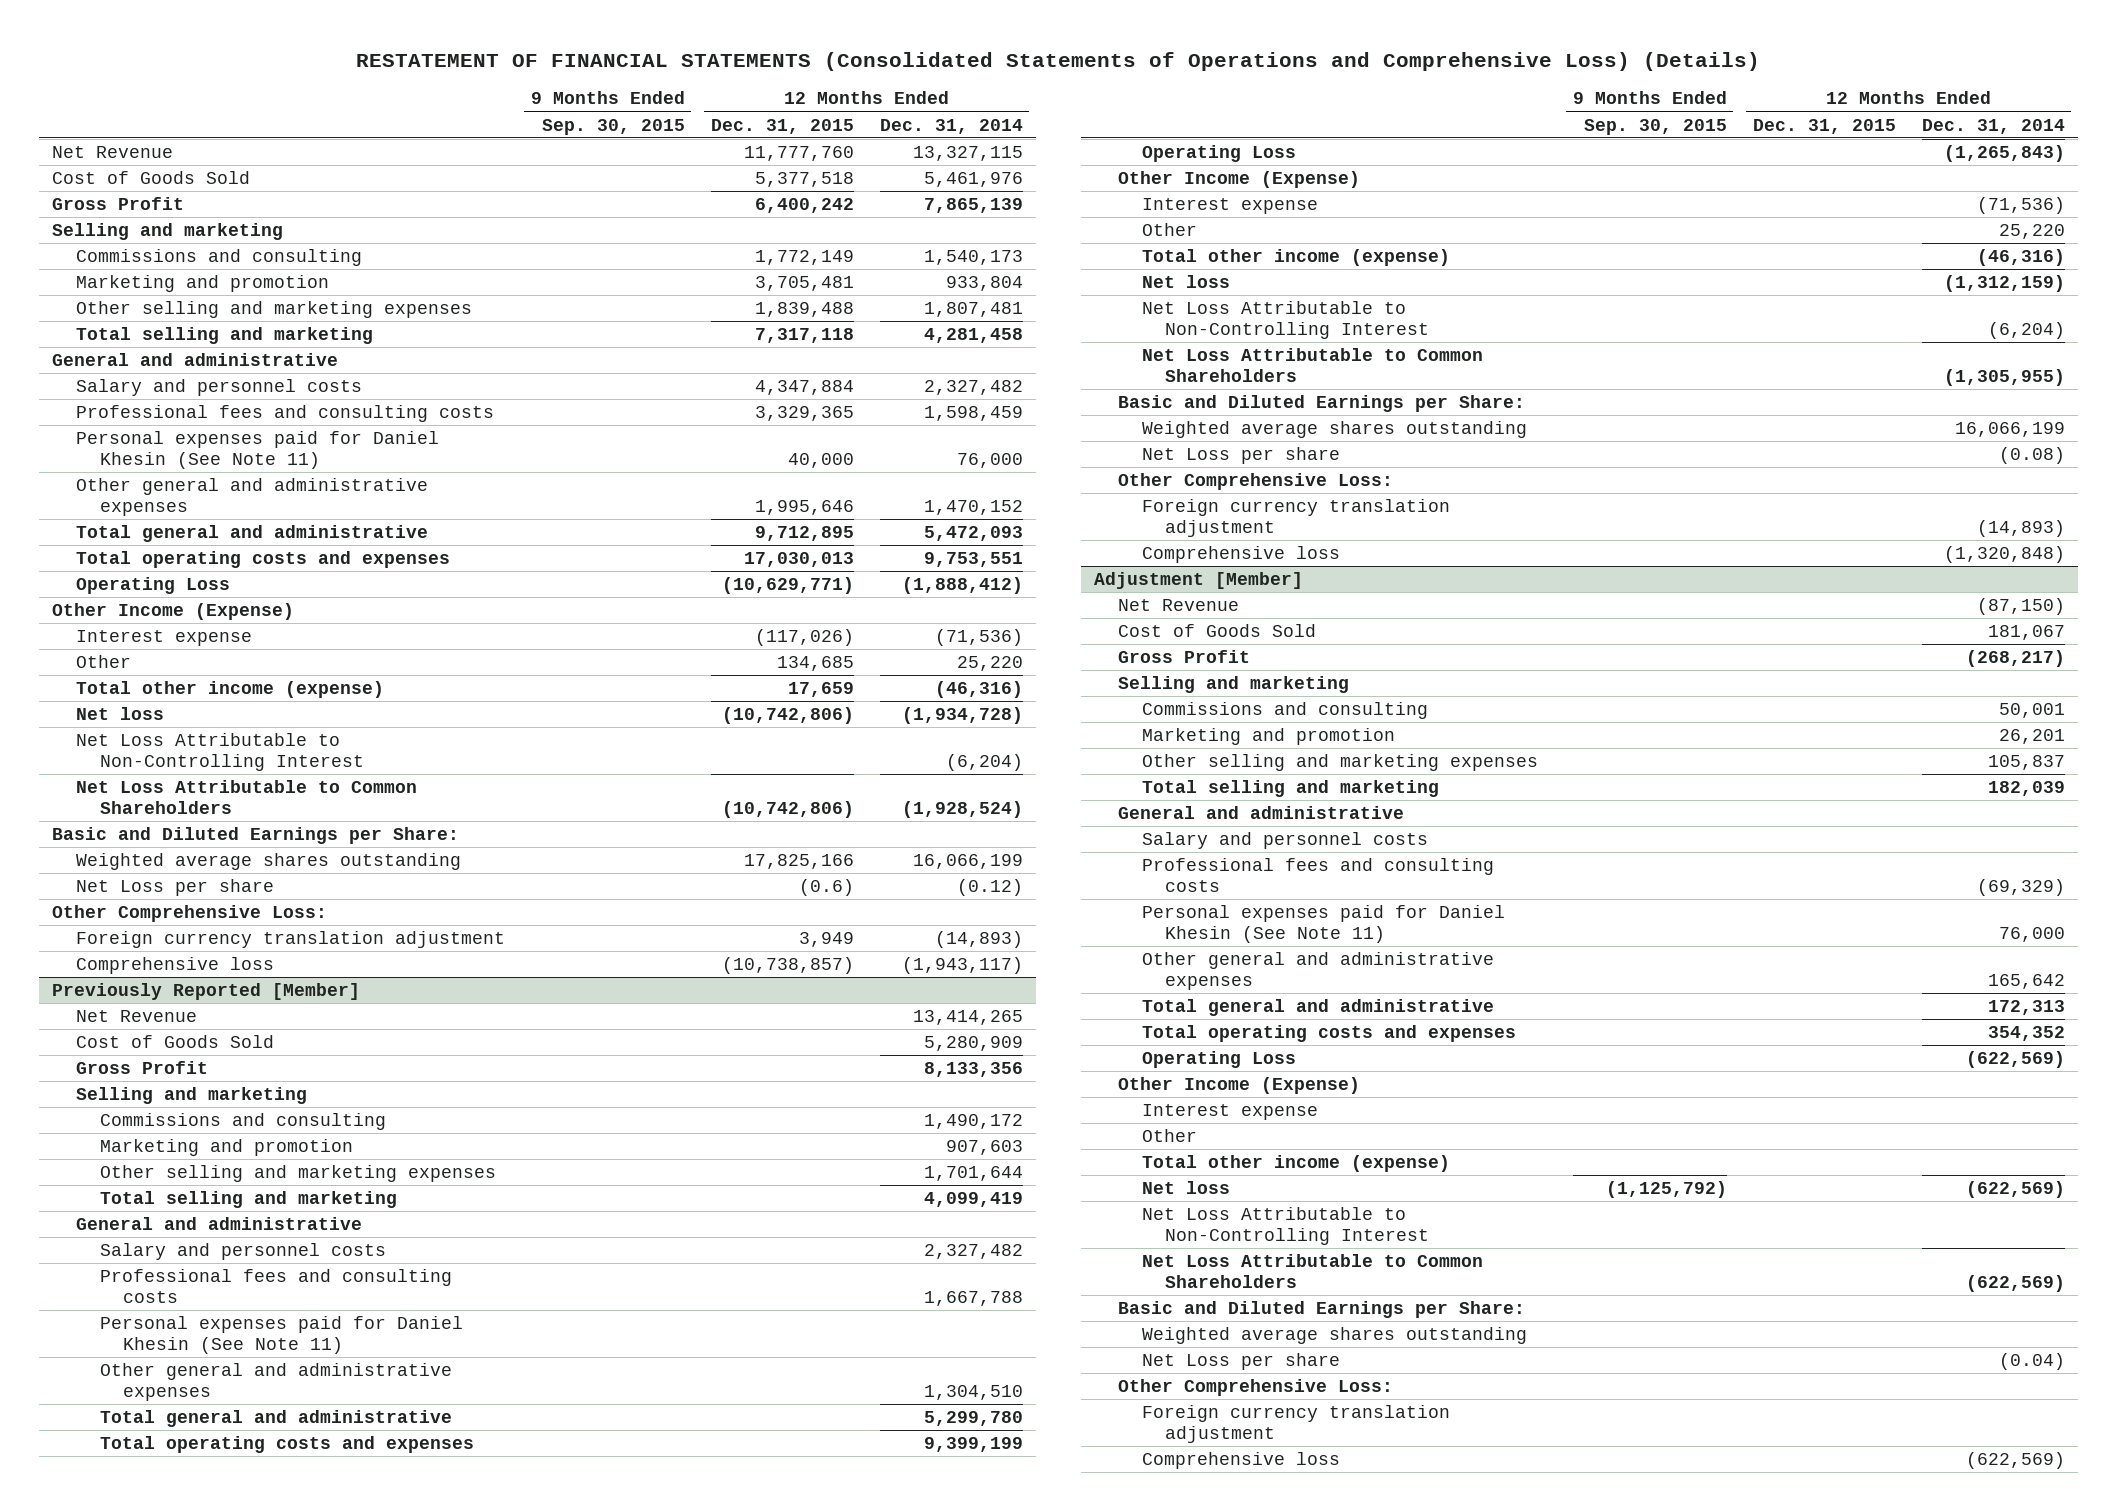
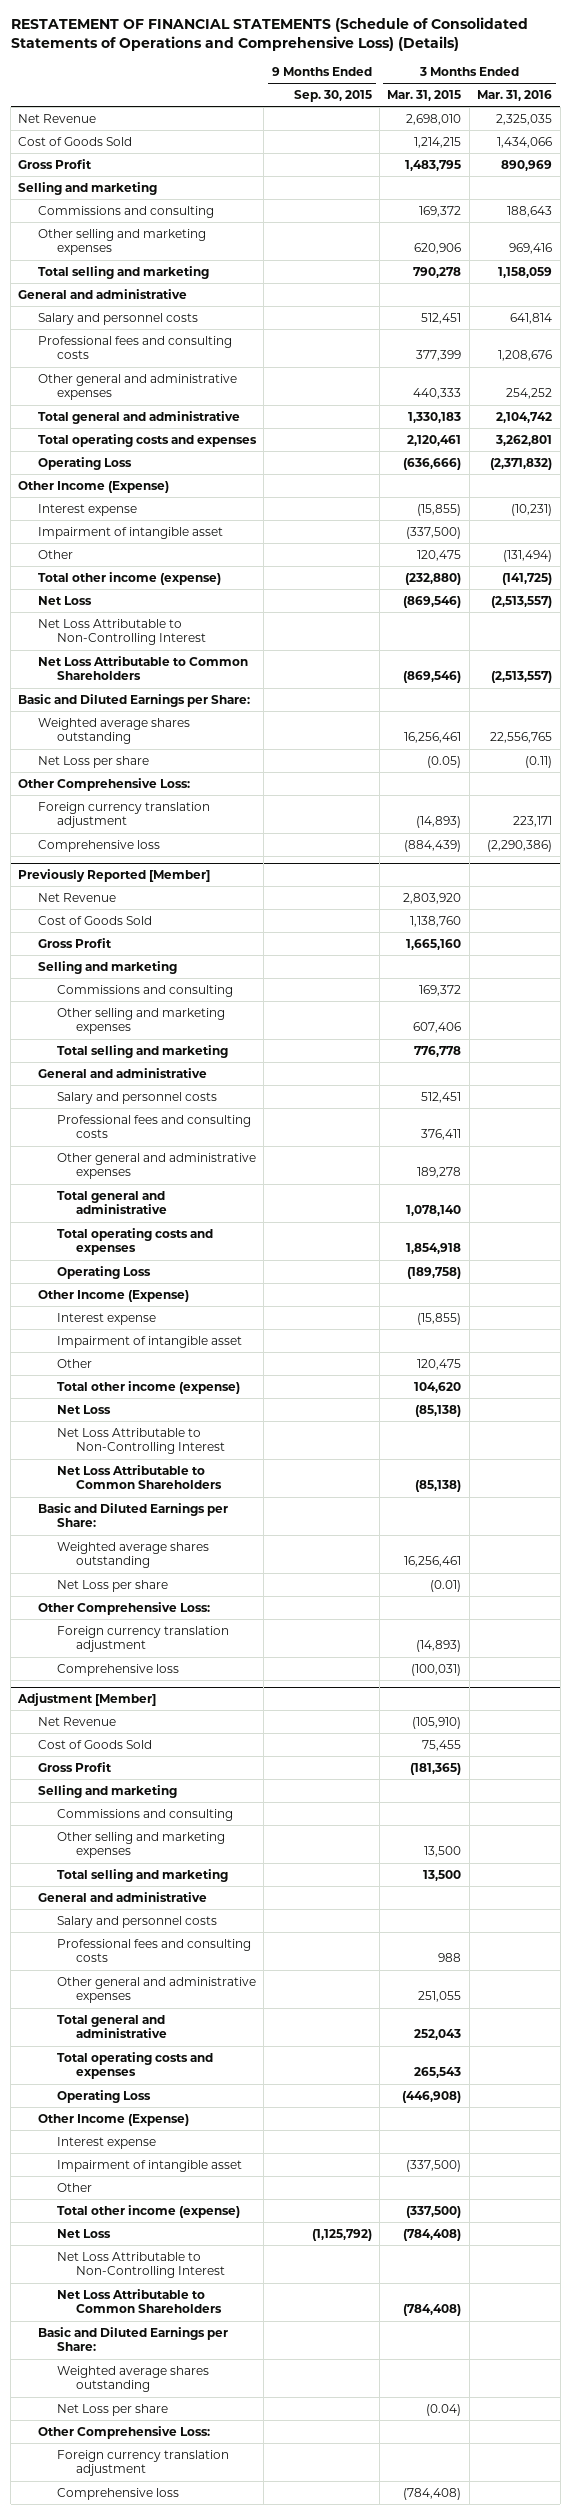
- RESTATEMENT OF FINANCIAL STATEMENTS (Consolidated Statements of Operations and Comprehensive Loss) (Details)
+ RESTATEMENT OF FINANCIAL STATEMENTS (Schedule of Consolidated Statements of Operations and Comprehensive Loss) (Details)
- | 9 Months Ended Sep. 30, 2015 | 12 Months Ended Dec. 31, 2015 | 12 Months Ended Dec. 31, 2014
+ | 9 Months Ended Sep. 30, 2015 | 3 Months Ended Mar. 31, 2015 | 3 Months Ended Mar. 31, 2016
- Marketing and promotion | | 3,705,481 | 933,804
- Personal expenses paid for Daniel Khesin (See Note 11) | | 40,000 | 76,000
+ Impairment of intangible asset | | (337,500) |
- Net loss | | (10,742,806) | (1,934,728)
+ Net Loss | | (869,546) | (2,513,557)
@ Previously Reported [Member]
- Marketing and promotion | | | 907,603
- Personal expenses paid for Daniel Khesin (See Note 11)
+ Impairment of intangible asset
- Net loss | | | (1,312,159)
+ Net Loss | | (85,138) |
@ Adjustment [Member]
- Marketing and promotion | | | 26,201
- Personal expenses paid for Daniel Khesin (See Note 11) | | | 76,000
+ Impairment of intangible asset | | (337,500) |
- Net loss | (1,125,792) | | (622,569)
+ Net Loss | (1,125,792) | (784,408) |

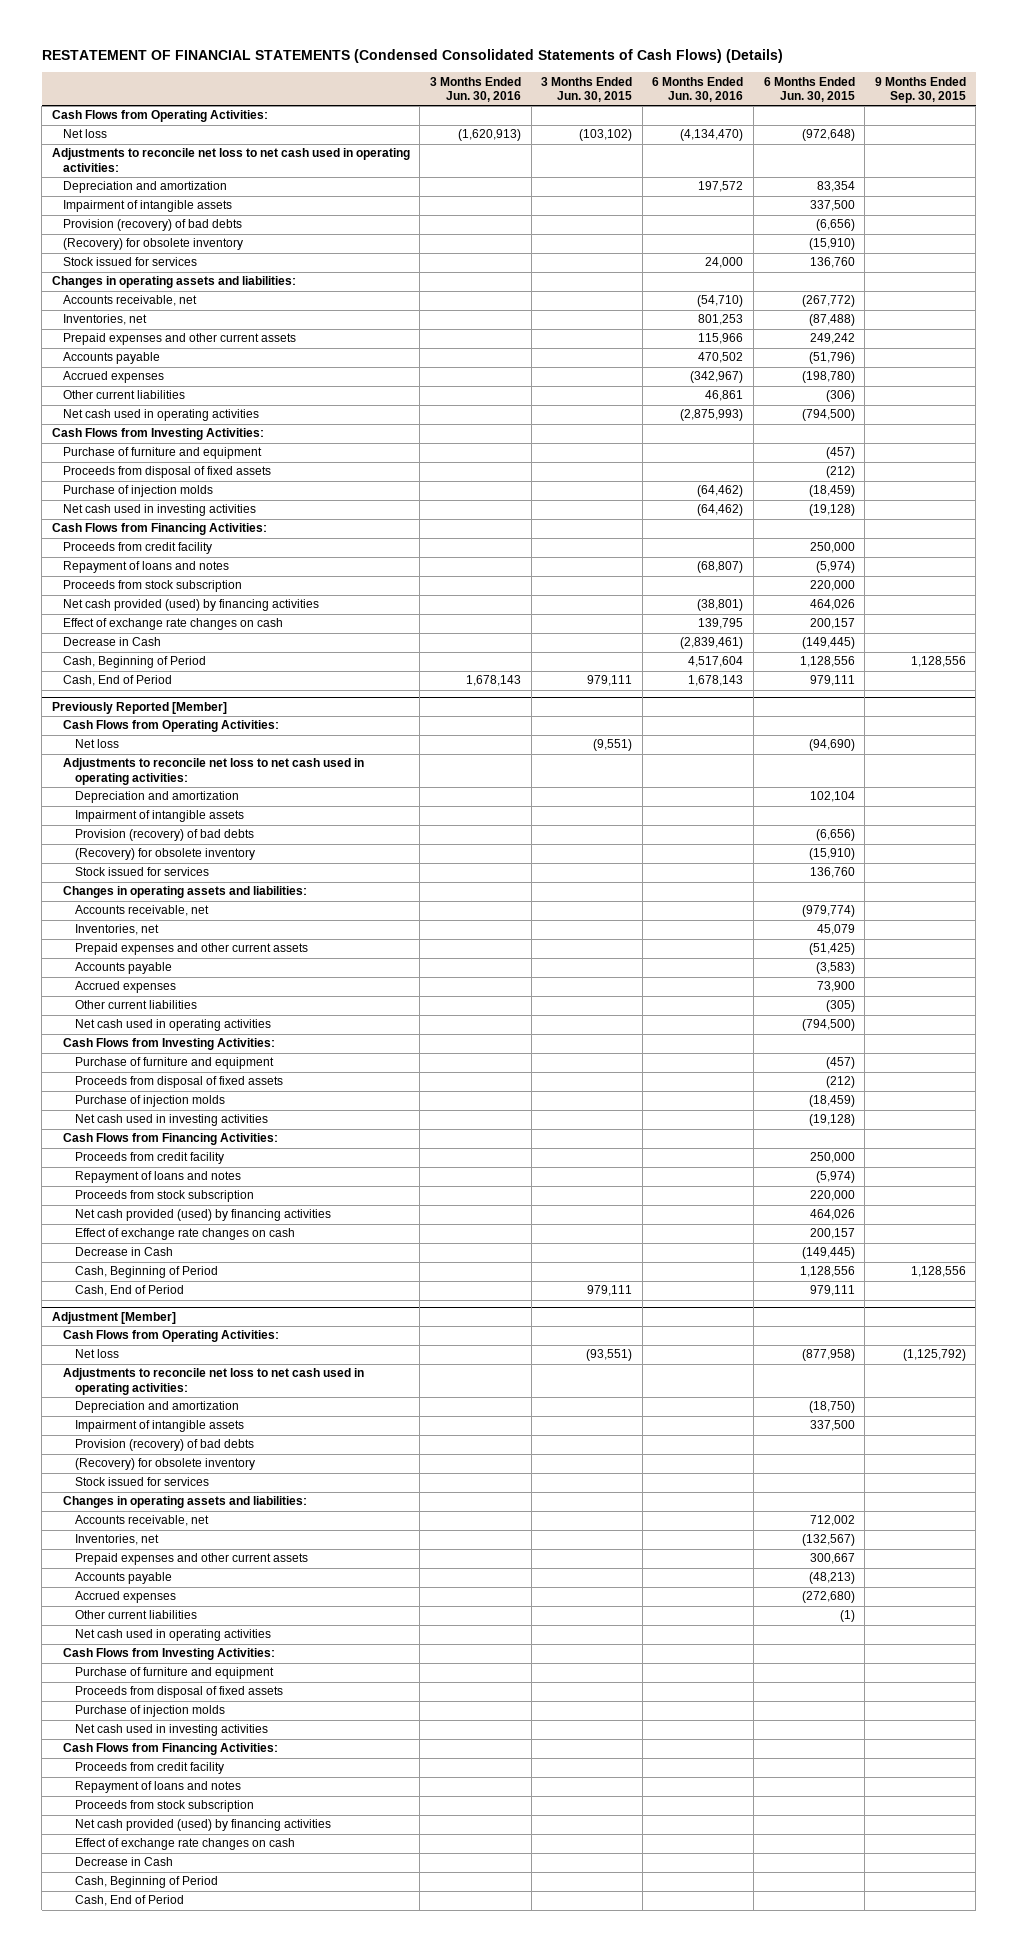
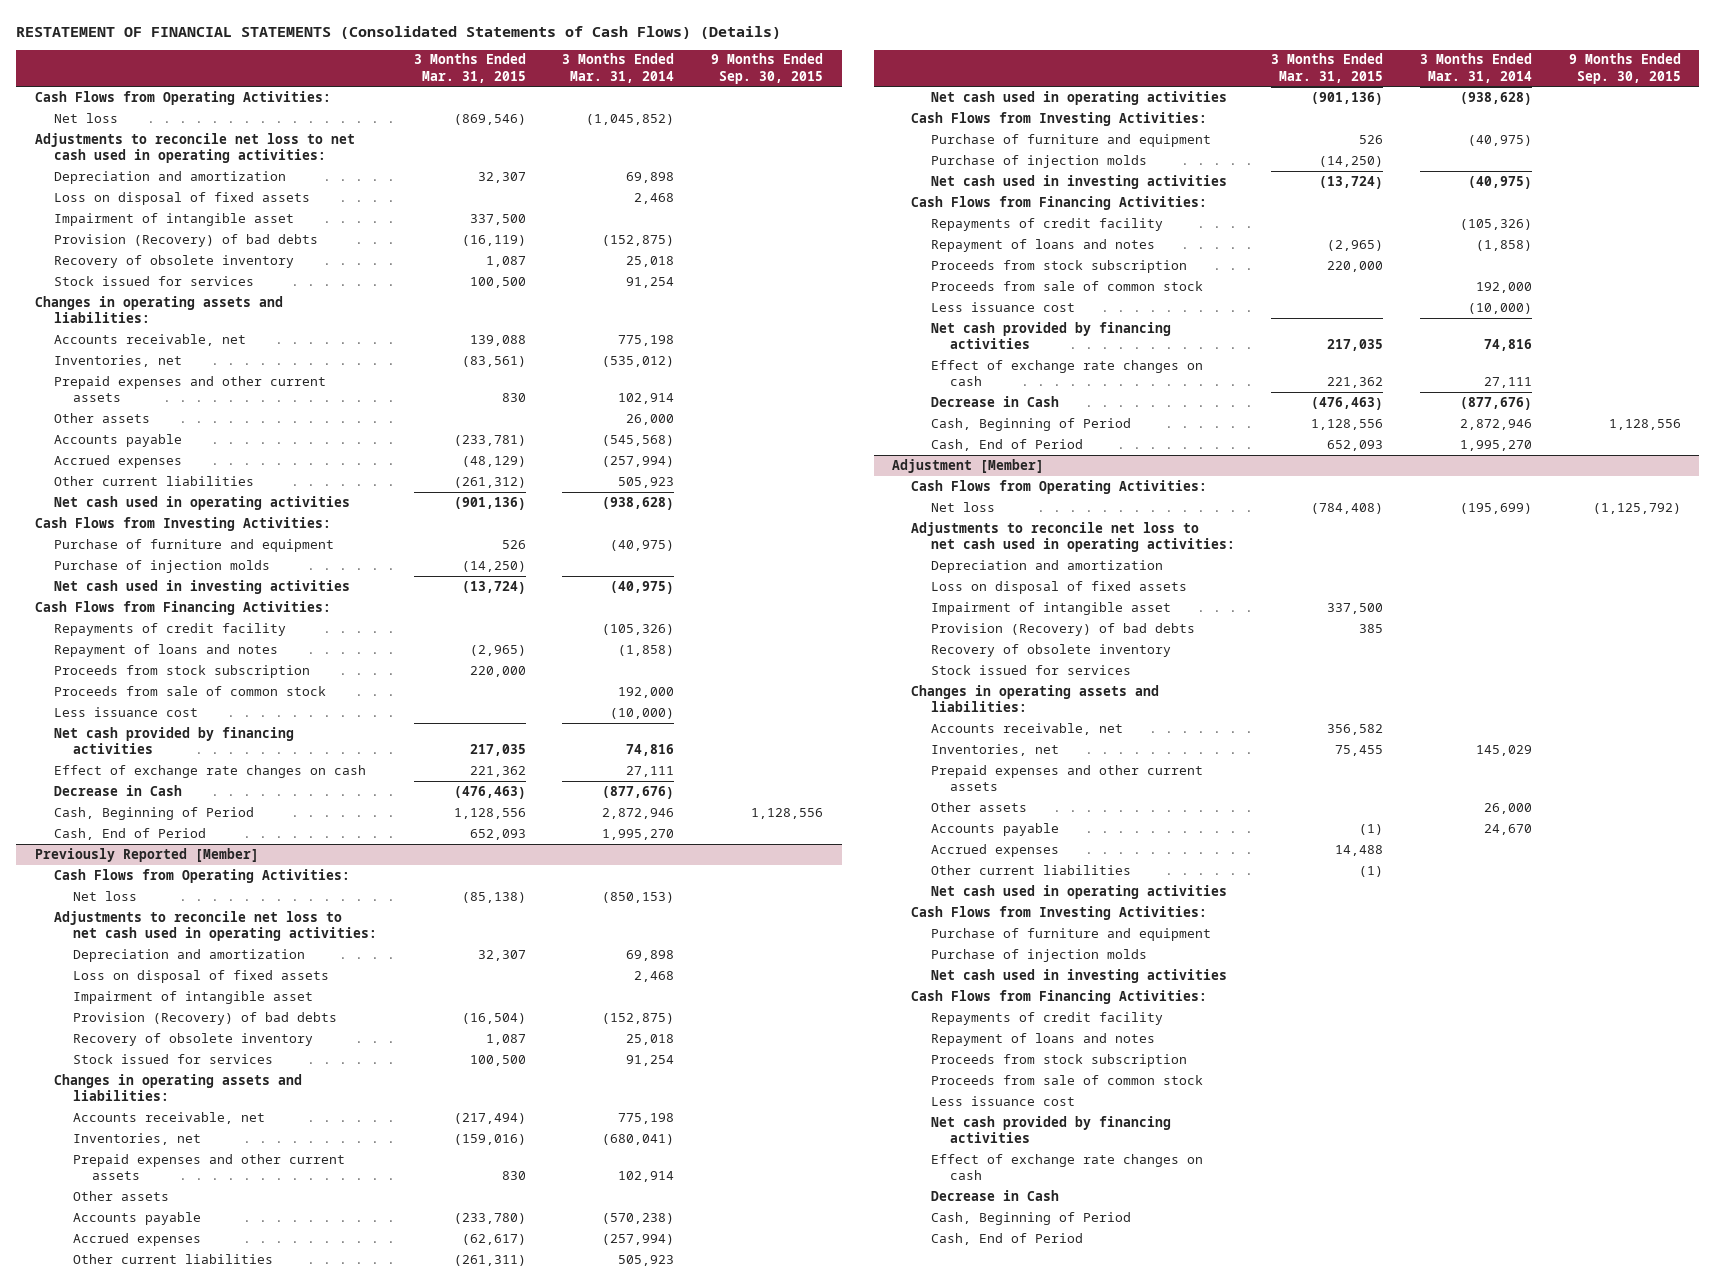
- RESTATEMENT OF FINANCIAL STATEMENTS (Condensed Consolidated Statements of Cash Flows) (Details)
+ RESTATEMENT OF FINANCIAL STATEMENTS (Consolidated Statements of Cash Flows) (Details)
- | 3 Months Ended Jun. 30, 2016 | 3 Months Ended Jun. 30, 2015 | 6 Months Ended Jun. 30, 2016 | 6 Months Ended Jun. 30, 2015 | 9 Months Ended Sep. 30, 2015
+ | 3 Months Ended Mar. 31, 2015 | 3 Months Ended Mar. 31, 2014 | 9 Months Ended Sep. 30, 2015
- Impairment of intangible assets | | | | 337,500 |
- Provision (recovery) of bad debts | | | | (6,656) |
- (Recovery) for obsolete inventory | | | | (15,910) |
+ Loss on disposal of fixed assets | | 2,468 |
+ Impairment of intangible asset | 337,500 | |
+ Provision (Recovery) of bad debts | (16,119) | (152,875) |
+ Recovery of obsolete inventory | 1,087 | 25,018 |
+ Other assets | | 26,000 |
- Proceeds from disposal of fixed assets | | | | (212) |
- Proceeds from credit facility | | | | 250,000 |
+ Repayments of credit facility | | (105,326) |
- Net cash provided (used) by financing activities | | | (38,801) | 464,026 |
+ Proceeds from sale of common stock | | 192,000 |
+ Less issuance cost | | (10,000) |
+ Net cash provided by financing activities | 217,035 | 74,816 |
@ Previously Reported [Member]
- Impairment of intangible assets
- Provision (recovery) of bad debts | | | | (6,656) |
- (Recovery) for obsolete inventory | | | | (15,910) |
+ Loss on disposal of fixed assets | | 2,468 |
+ Impairment of intangible asset
+ Provision (Recovery) of bad debts | (16,504) | (152,875) |
+ Recovery of obsolete inventory | 1,087 | 25,018 |
+ Other assets
- Proceeds from disposal of fixed assets | | | | (212) |
- Proceeds from credit facility | | | | 250,000 |
+ Repayments of credit facility | | (105,326) |
- Net cash provided (used) by financing activities | | | | 464,026 |
+ Proceeds from sale of common stock | | 192,000 |
+ Less issuance cost | | (10,000) |
+ Net cash provided by financing activities | 217,035 | 74,816 |
@ Adjustment [Member]
- Impairment of intangible assets | | | | 337,500 |
- Provision (recovery) of bad debts
- (Recovery) for obsolete inventory
+ Loss on disposal of fixed assets
+ Impairment of intangible asset | 337,500 | |
+ Provision (Recovery) of bad debts | 385 | |
+ Recovery of obsolete inventory
+ Other assets | | 26,000 |
- Proceeds from disposal of fixed assets
- Proceeds from credit facility
+ Repayments of credit facility
- Net cash provided (used) by financing activities
+ Proceeds from sale of common stock
+ Less issuance cost
+ Net cash provided by financing activities

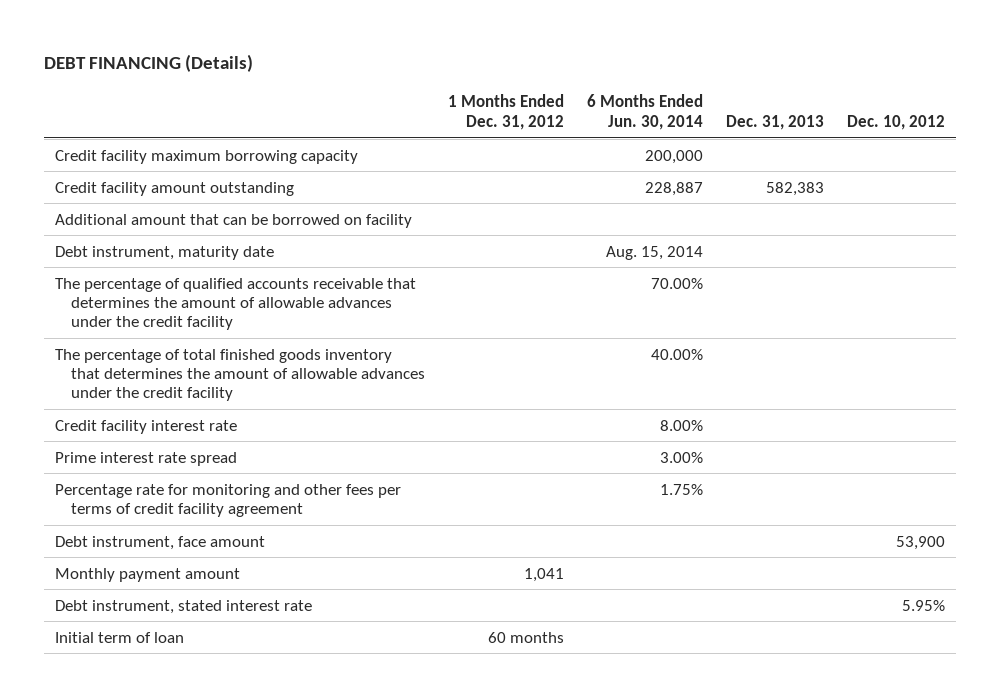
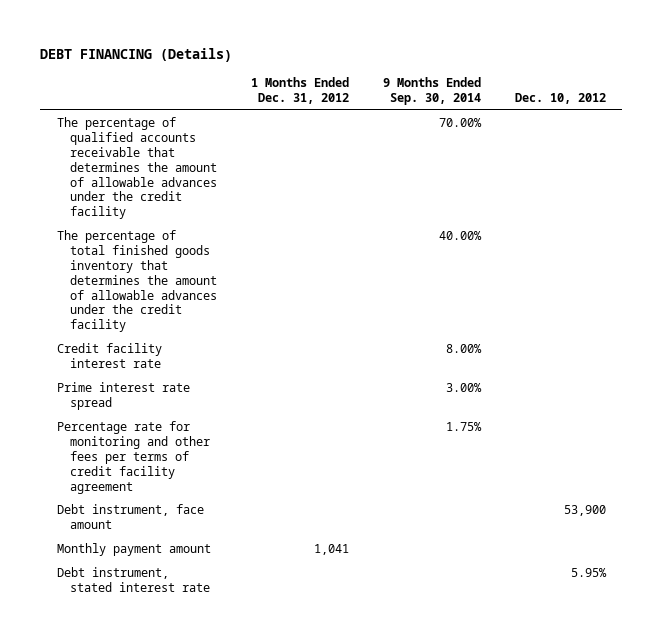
- | 1 Months Ended Dec. 31, 2012 | 6 Months Ended Jun. 30, 2014 | Dec. 31, 2013 | Dec. 10, 2012
+ | 1 Months Ended Dec. 31, 2012 | 9 Months Ended Sep. 30, 2014 | Dec. 10, 2012
- Credit facility maximum borrowing capacity | | 200,000 | |
- Credit facility amount outstanding | | 228,887 | 582,383 |
- Additional amount that can be borrowed on facility
- Debt instrument, maturity date | | Aug. 15, 2014 | |
- Initial term of loan | 60 months | | |

